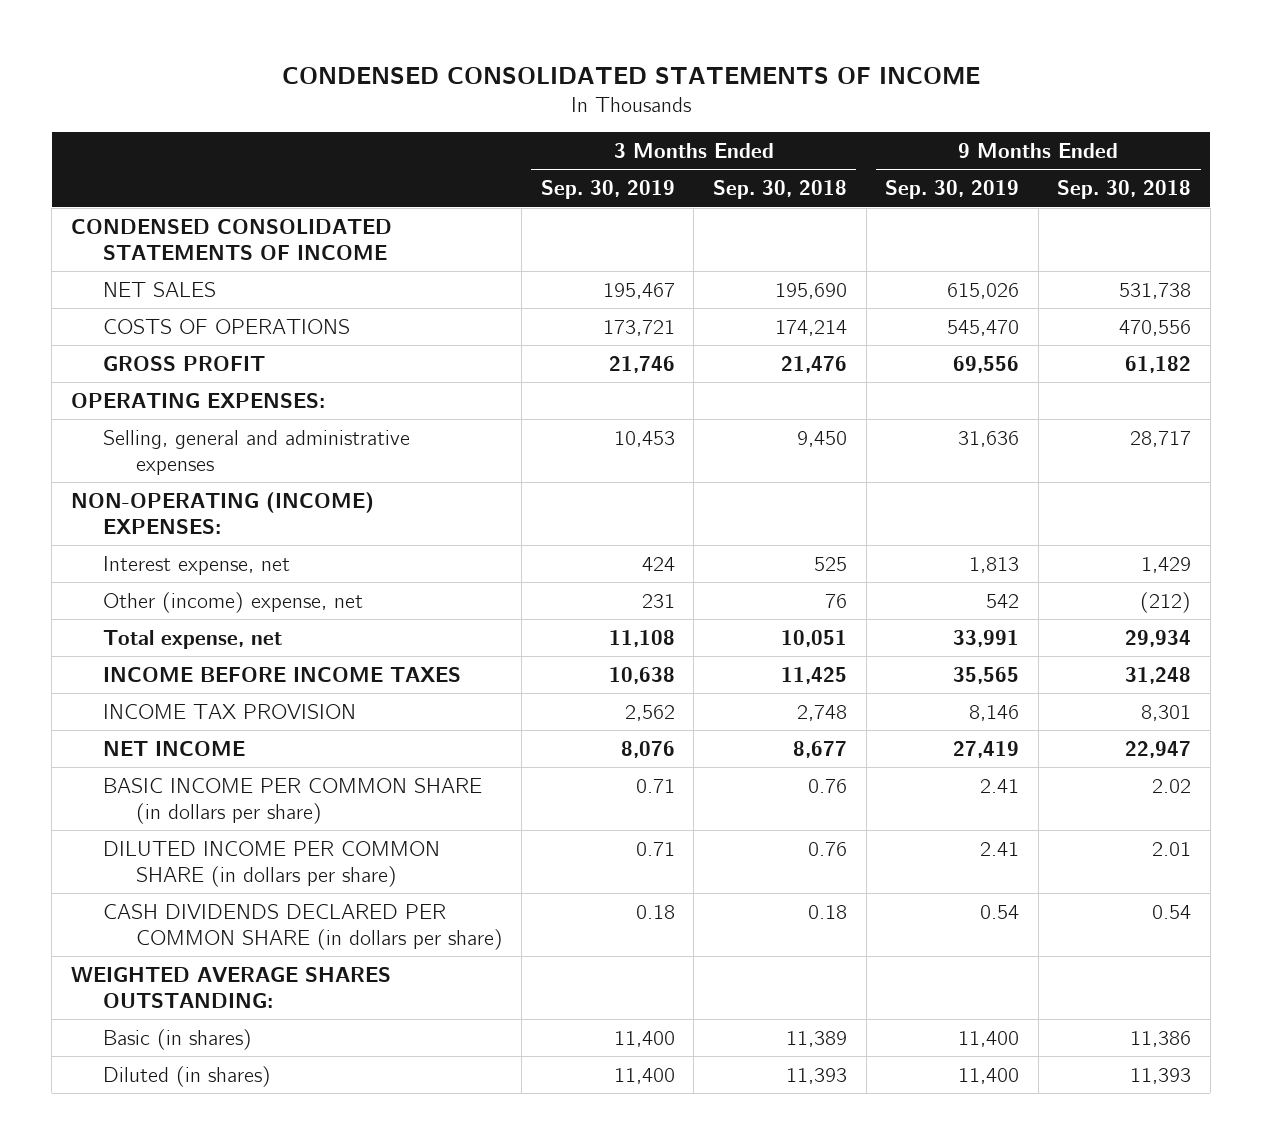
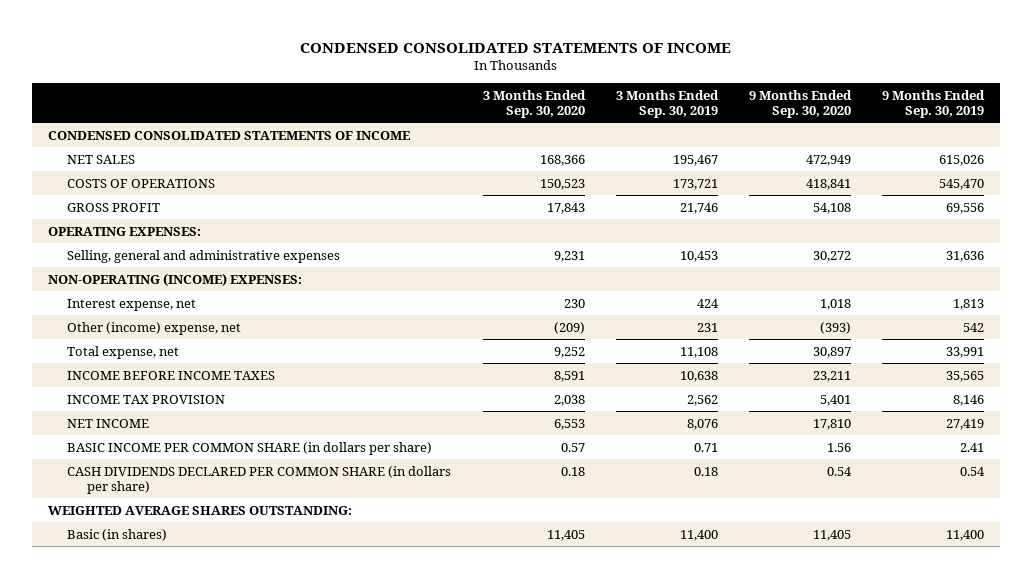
- | 3 Months Ended Sep. 30, 2019 | 3 Months Ended Sep. 30, 2018 | 9 Months Ended Sep. 30, 2019 | 9 Months Ended Sep. 30, 2018
+ | 3 Months Ended Sep. 30, 2020 | 3 Months Ended Sep. 30, 2019 | 9 Months Ended Sep. 30, 2020 | 9 Months Ended Sep. 30, 2019
- DILUTED INCOME PER COMMON SHARE (in dollars per share) | 0.71 | 0.76 | 2.41 | 2.01
- Diluted (in shares) | 11,400 | 11,393 | 11,400 | 11,393

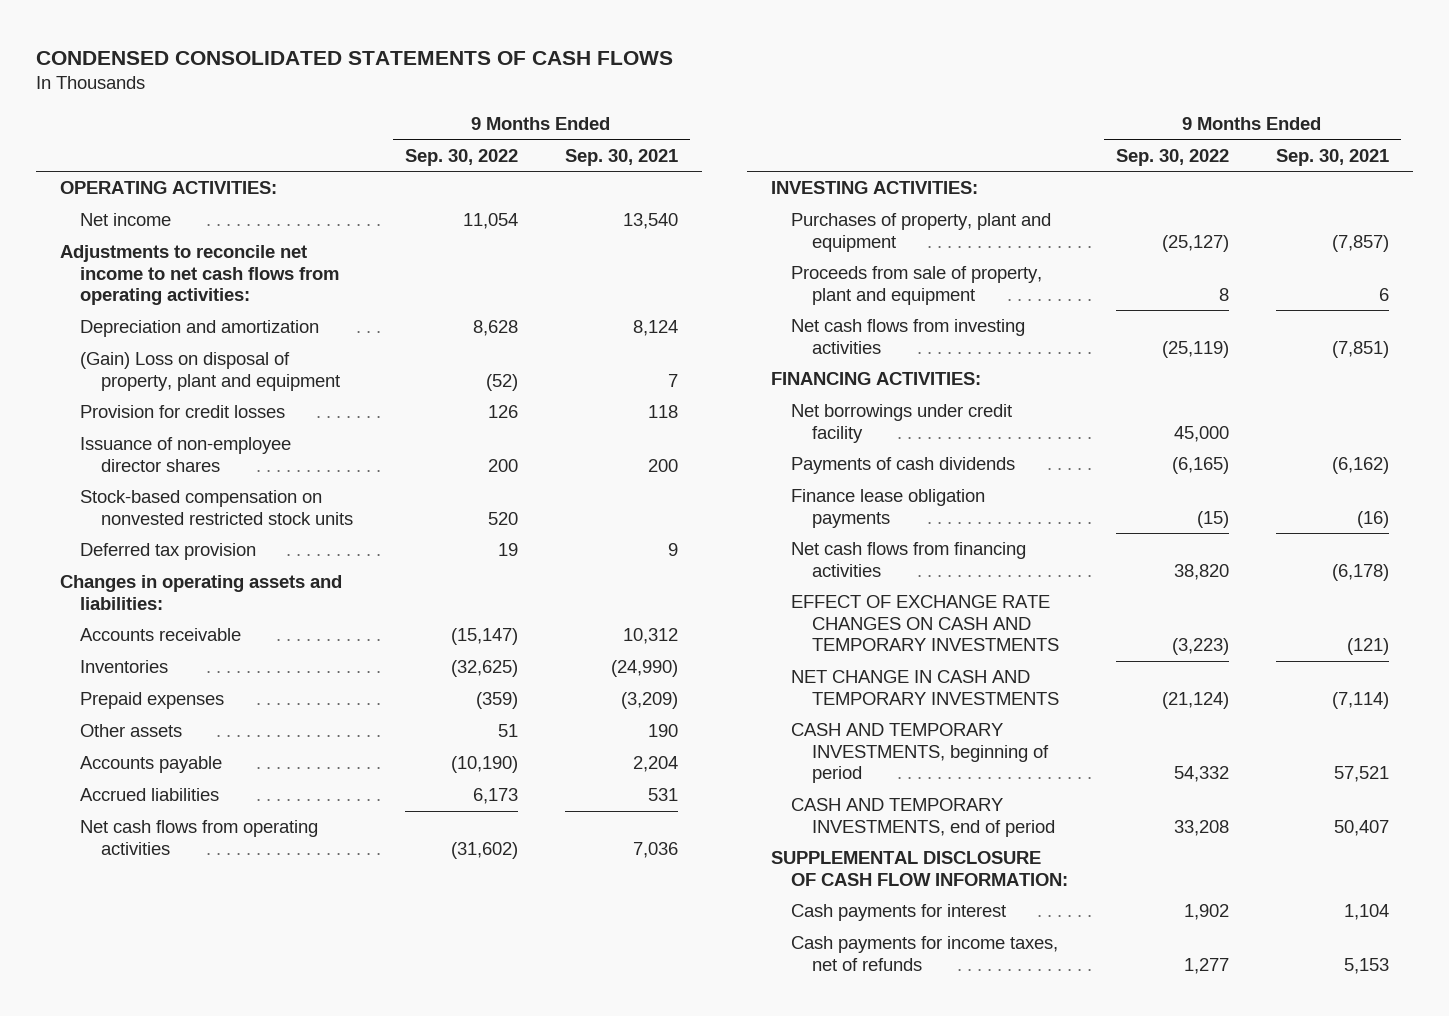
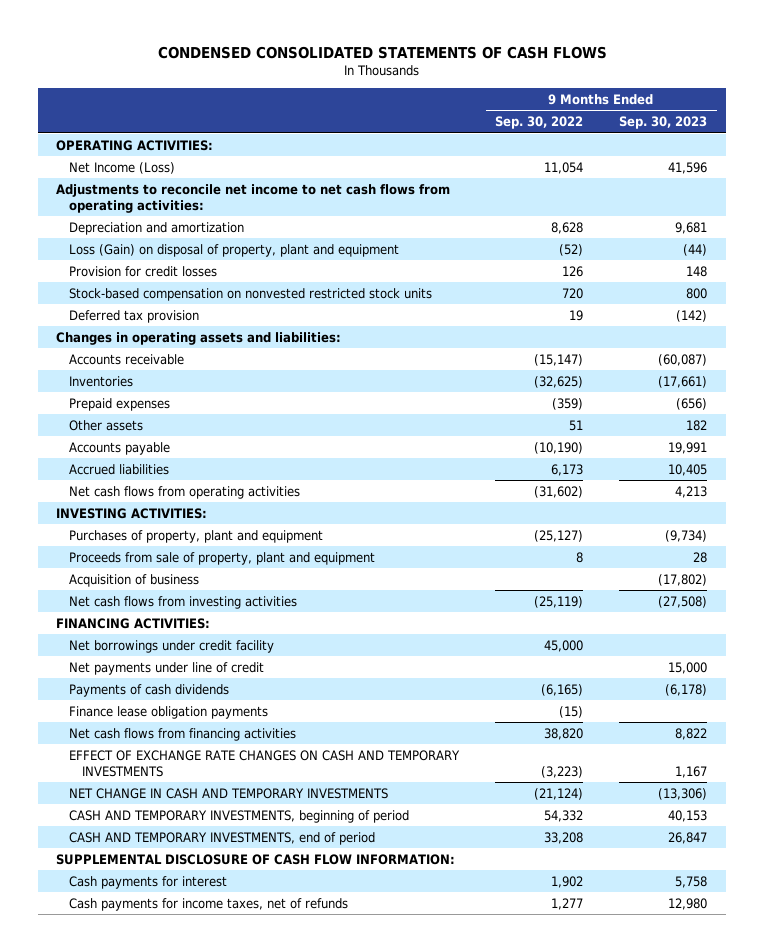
- | 9 Months Ended Sep. 30, 2022 | 9 Months Ended Sep. 30, 2021
+ | 9 Months Ended Sep. 30, 2022 | 9 Months Ended Sep. 30, 2023
- Net income | 11,054 | 13,540
+ Net Income (Loss) | 11,054 | 41,596
- (Gain) Loss on disposal of property, plant and equipment | (52) | 7
+ Loss (Gain) on disposal of property, plant and equipment | (52) | (44)
- Issuance of non-employee director shares | 200 | 200
- Stock-based compensation on nonvested restricted stock units | 520 |
+ Stock-based compensation on nonvested restricted stock units | 720 | 800
+ Acquisition of business | | (17,802)
+ Net payments under line of credit | | 15,000

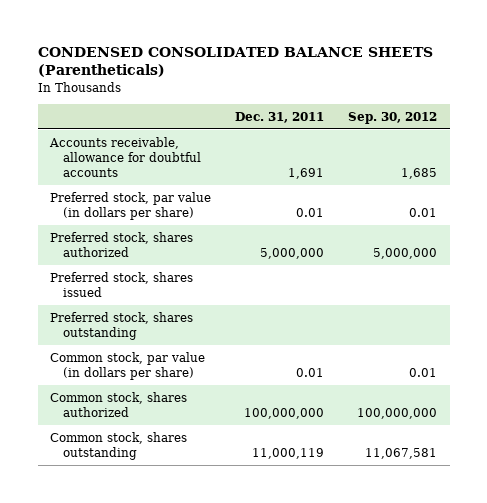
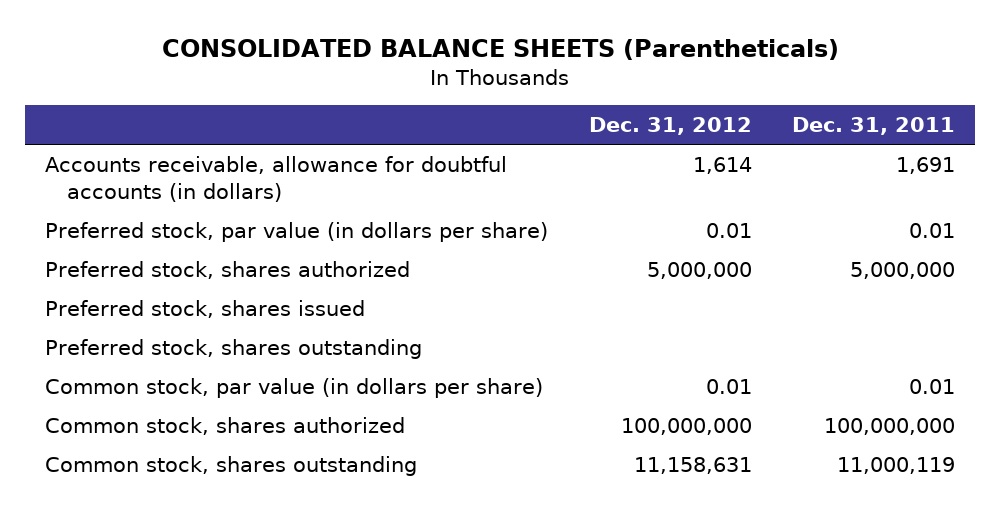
- CONDENSED CONSOLIDATED BALANCE SHEETS (Parentheticals)
+ CONSOLIDATED BALANCE SHEETS (Parentheticals)
- | Dec. 31, 2011 | Sep. 30, 2012
+ | Dec. 31, 2012 | Dec. 31, 2011
- Accounts receivable, allowance for doubtful accounts | 1,691 | 1,685
+ Accounts receivable, allowance for doubtful accounts (in dollars) | 1,614 | 1,691

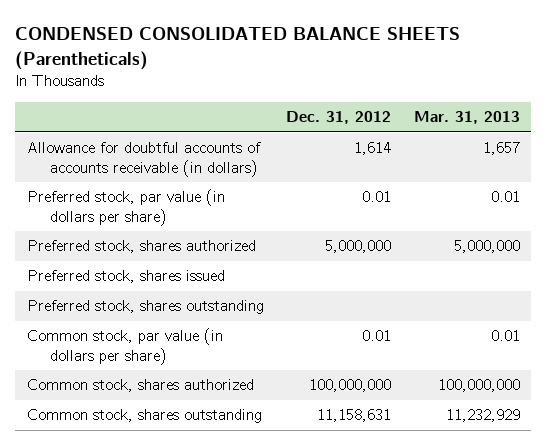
- CONSOLIDATED BALANCE SHEETS (Parentheticals)
+ CONDENSED CONSOLIDATED BALANCE SHEETS (Parentheticals)
- | Dec. 31, 2012 | Dec. 31, 2011
+ | Dec. 31, 2012 | Mar. 31, 2013
- Accounts receivable, allowance for doubtful accounts (in dollars) | 1,614 | 1,691
+ Allowance for doubtful accounts of accounts receivable (in dollars) | 1,614 | 1,657

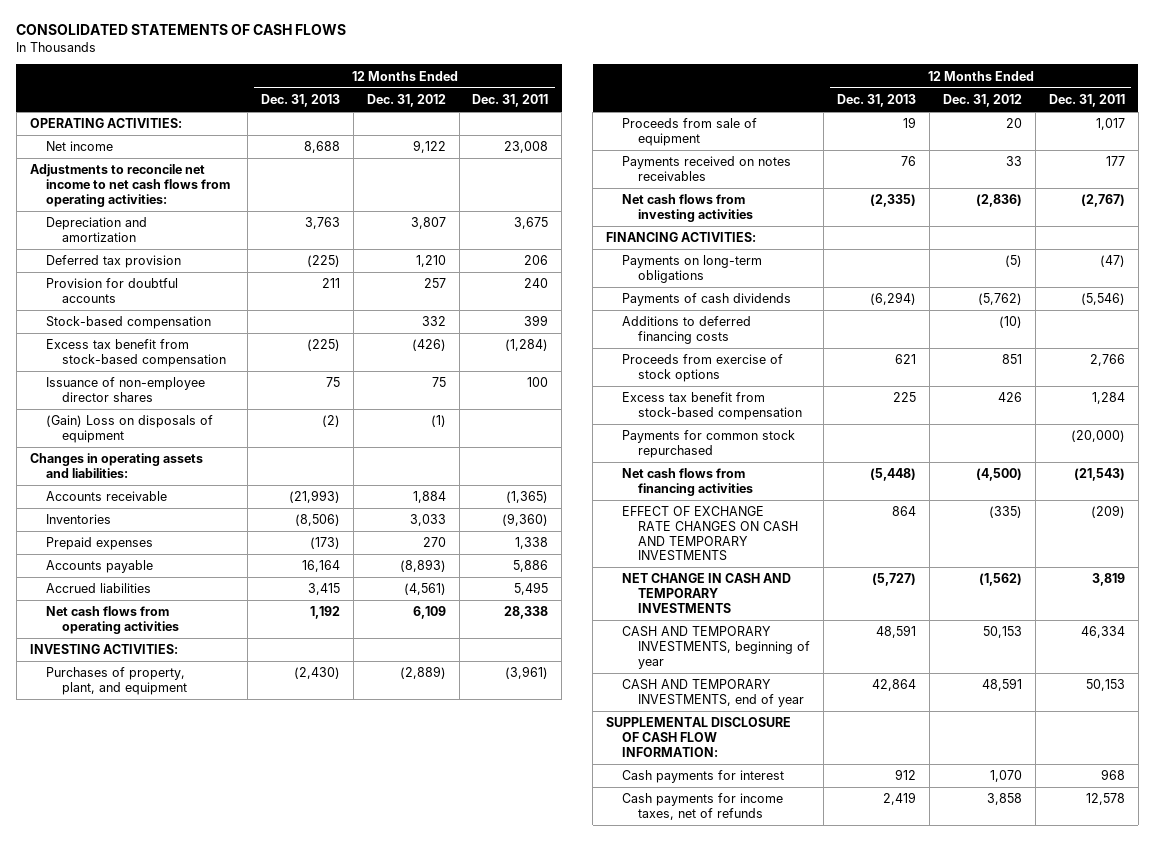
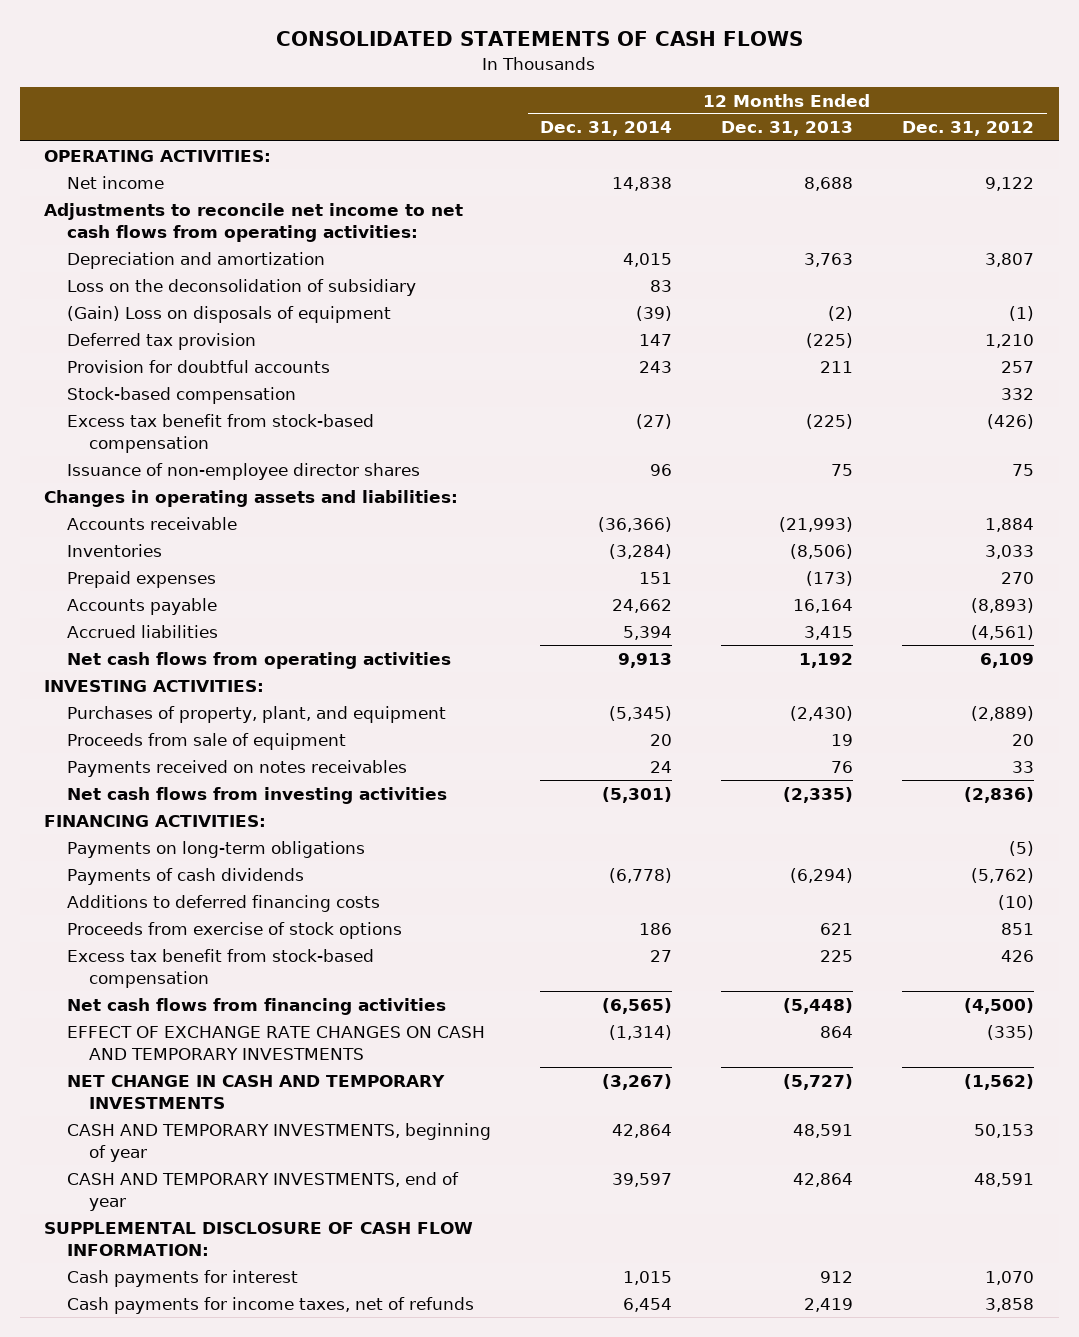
- | 12 Months Ended Dec. 31, 2013 | 12 Months Ended Dec. 31, 2012 | 12 Months Ended Dec. 31, 2011
+ | 12 Months Ended Dec. 31, 2014 | 12 Months Ended Dec. 31, 2013 | 12 Months Ended Dec. 31, 2012
+ Loss on the deconsolidation of subsidiary | 83 | |
moved up: (Gain) Loss on disposals of equipment | (39) | (2) | (1)
- Payments for common stock repurchased | | | (20,000)

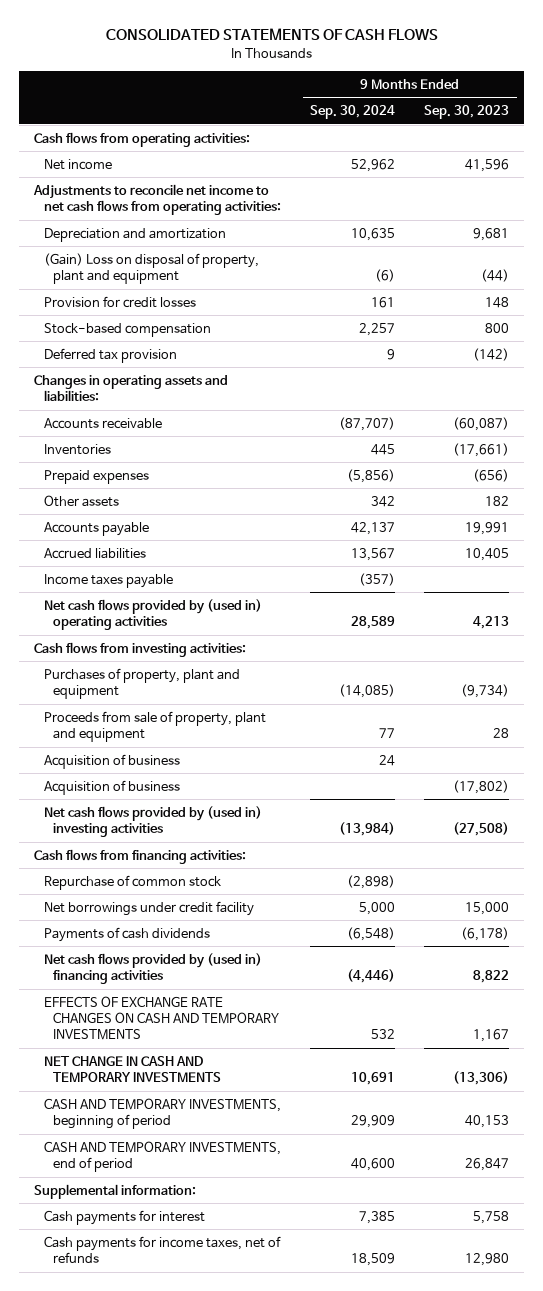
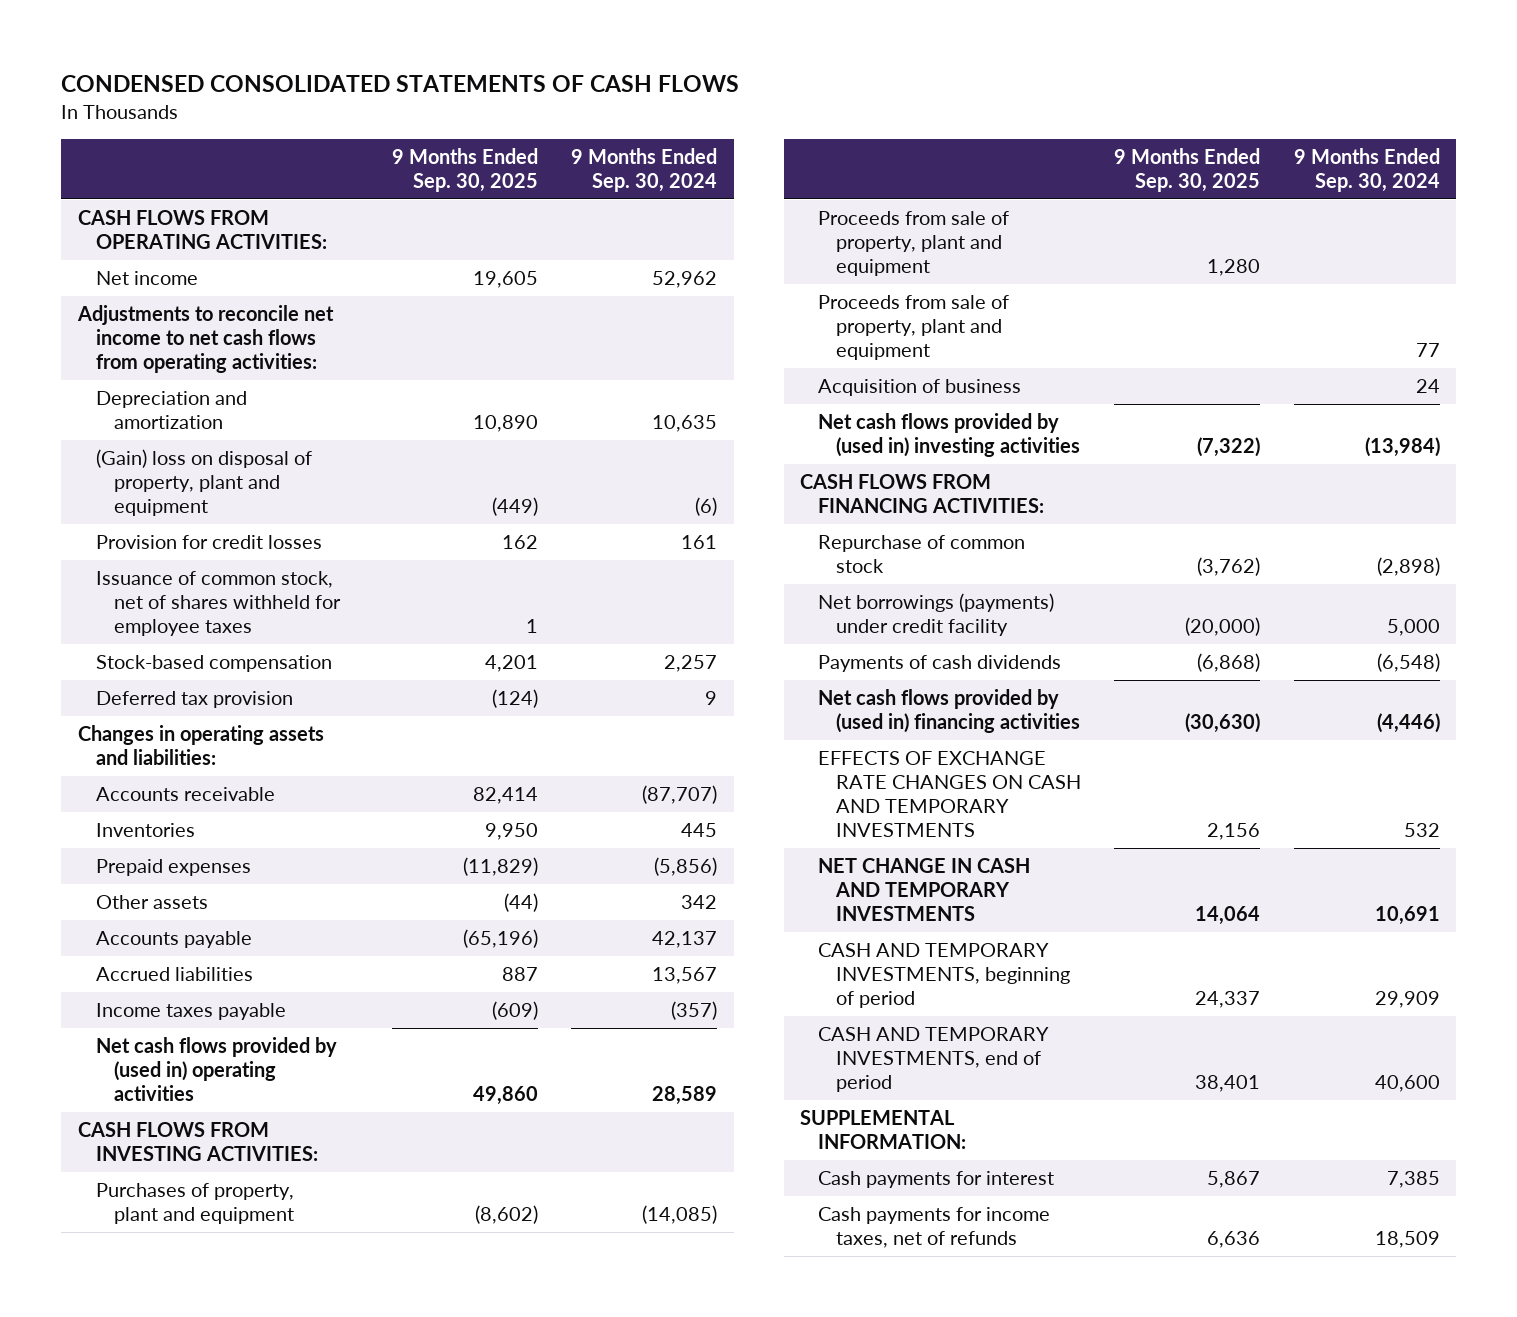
- CONSOLIDATED STATEMENTS OF CASH FLOWS
+ CONDENSED CONSOLIDATED STATEMENTS OF CASH FLOWS
- | 9 Months Ended Sep. 30, 2024 | 9 Months Ended Sep. 30, 2023
+ | 9 Months Ended Sep. 30, 2025 | 9 Months Ended Sep. 30, 2024
- Cash flows from operating activities:
+ CASH FLOWS FROM OPERATING ACTIVITIES:
- (Gain) Loss on disposal of property, plant and equipment | (6) | (44)
+ (Gain) loss on disposal of property, plant and equipment | (449) | (6)
+ Issuance of common stock, net of shares withheld for employee taxes | 1 |
- Cash flows from investing activities:
+ CASH FLOWS FROM INVESTING ACTIVITIES:
+ Proceeds from sale of property, plant and equipment | 1,280 |
- Acquisition of business | | (17,802)
- Cash flows from financing activities:
+ CASH FLOWS FROM FINANCING ACTIVITIES:
- Net borrowings under credit facility | 5,000 | 15,000
+ Net borrowings (payments) under credit facility | (20,000) | 5,000
- Supplemental information:
+ SUPPLEMENTAL INFORMATION:

